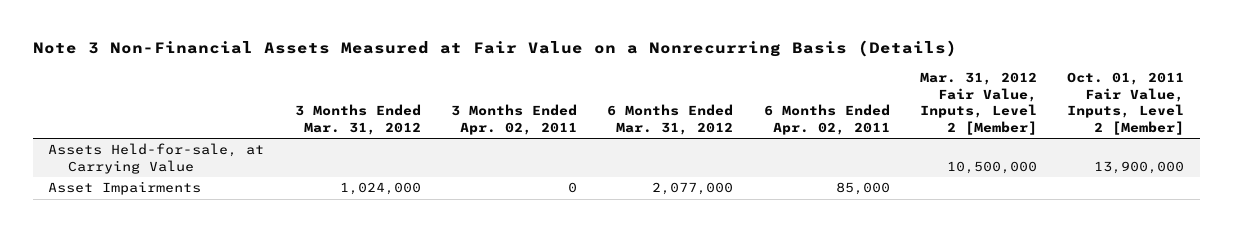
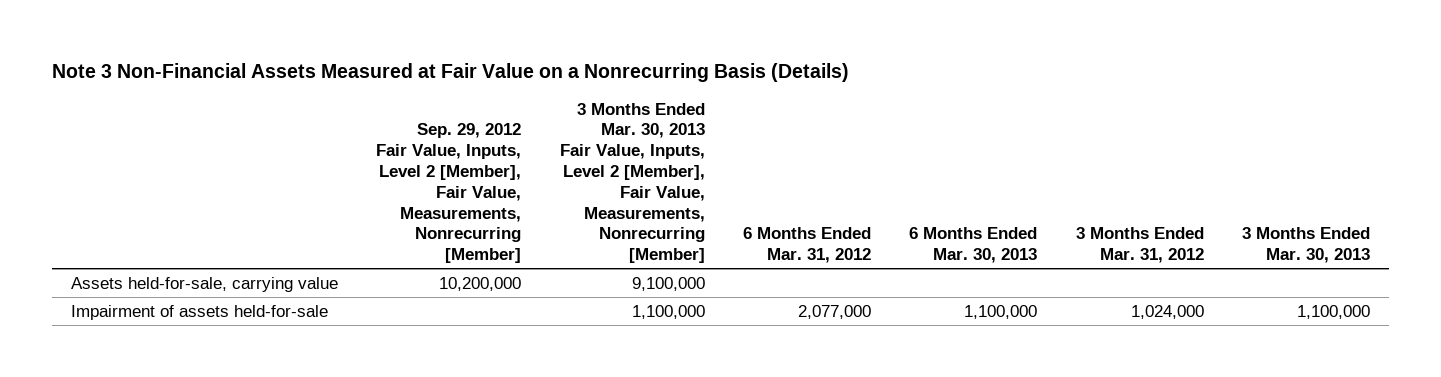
- | 3 Months Ended Mar. 31, 2012 | 3 Months Ended Apr. 02, 2011 | 6 Months Ended Mar. 31, 2012 | 6 Months Ended Apr. 02, 2011 | Mar. 31, 2012 Fair Value, Inputs, Level 2 [Member] | Oct. 01, 2011 Fair Value, Inputs, Level 2 [Member]
+ | Sep. 29, 2012 Fair Value, Inputs, Level 2 [Member], Fair Value, Measurements, Nonrecurring [Member] | 3 Months Ended Mar. 30, 2013 Fair Value, Inputs, Level 2 [Member], Fair Value, Measurements, Nonrecurring [Member] | 6 Months Ended Mar. 31, 2012 | 6 Months Ended Mar. 30, 2013 | 3 Months Ended Mar. 31, 2012 | 3 Months Ended Mar. 30, 2013
- Assets Held-for-sale, at Carrying Value | | | | | 10,500,000 | 13,900,000
- Asset Impairments | 1,024,000 | 0 | 2,077,000 | 85,000 | |
+ Assets held-for-sale, carrying value | 10,200,000 | 9,100,000 | | | |
+ Impairment of assets held-for-sale | | 1,100,000 | 2,077,000 | 1,100,000 | 1,024,000 | 1,100,000

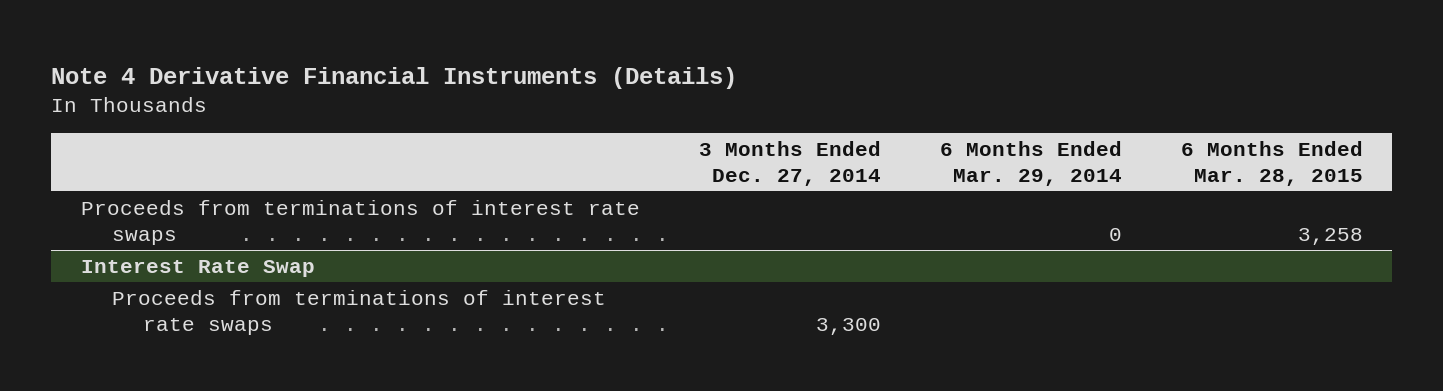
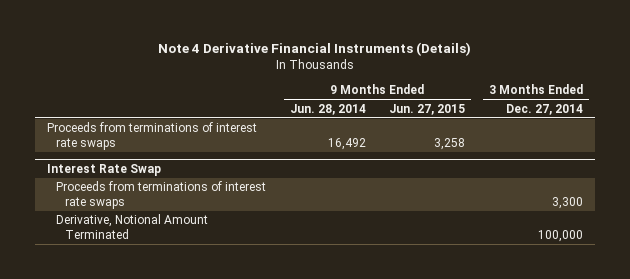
- | 3 Months Ended Dec. 27, 2014 | 6 Months Ended Mar. 29, 2014 | 6 Months Ended Mar. 28, 2015
+ | 9 Months Ended Jun. 28, 2014 | 9 Months Ended Jun. 27, 2015 | 3 Months Ended Dec. 27, 2014
@ Interest Rate Swap
+ Derivative, Notional Amount Terminated | | | 100,000

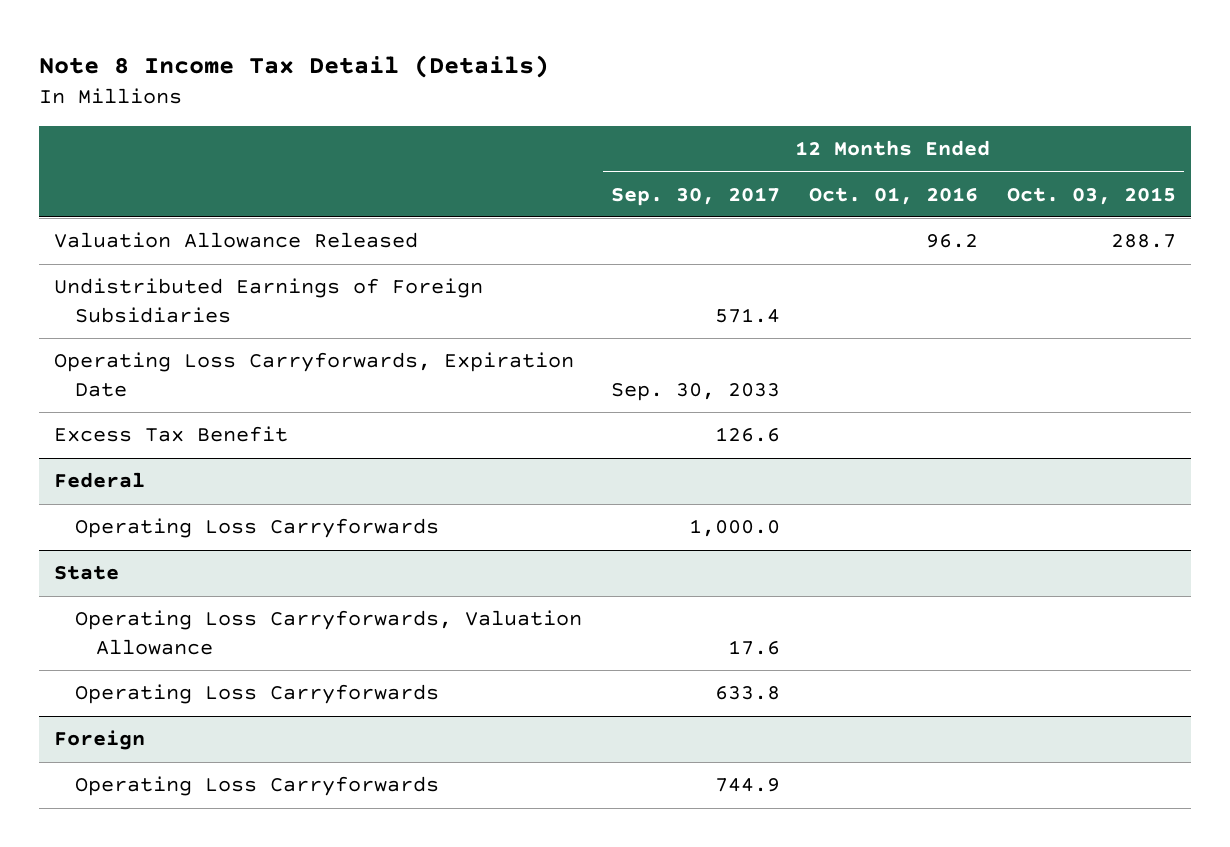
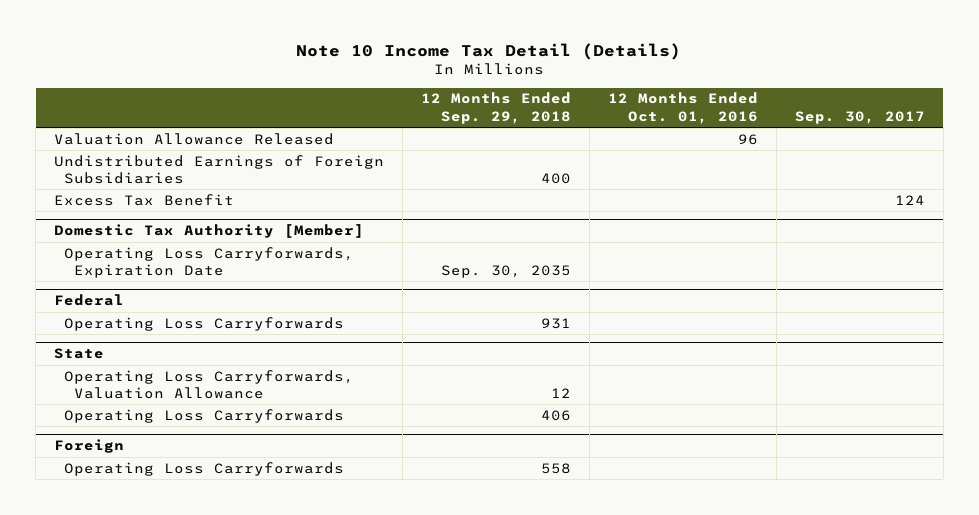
- Note 8 Income Tax Detail (Details)
+ Note 10 Income Tax Detail (Details)
- | 12 Months Ended Sep. 30, 2017 | 12 Months Ended Oct. 01, 2016 | 12 Months Ended Oct. 03, 2015
+ | 12 Months Ended Sep. 29, 2018 | 12 Months Ended Oct. 01, 2016 | Sep. 30, 2017
- Valuation Allowance Released | | 96.2 | 288.7
+ Valuation Allowance Released | | 96 |
- Operating Loss Carryforwards, Expiration Date | Sep. 30, 2033 | |
+ Domestic Tax Authority [Member]
+ Operating Loss Carryforwards, Expiration Date | Sep. 30, 2035 | |

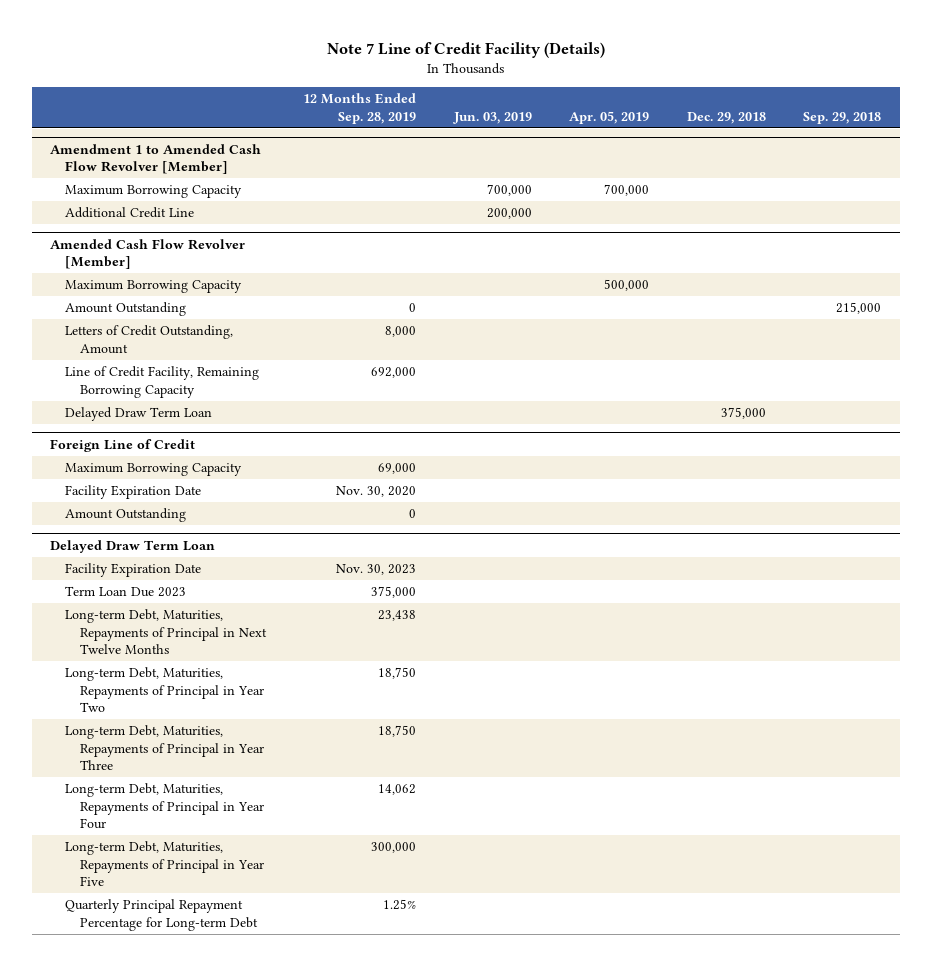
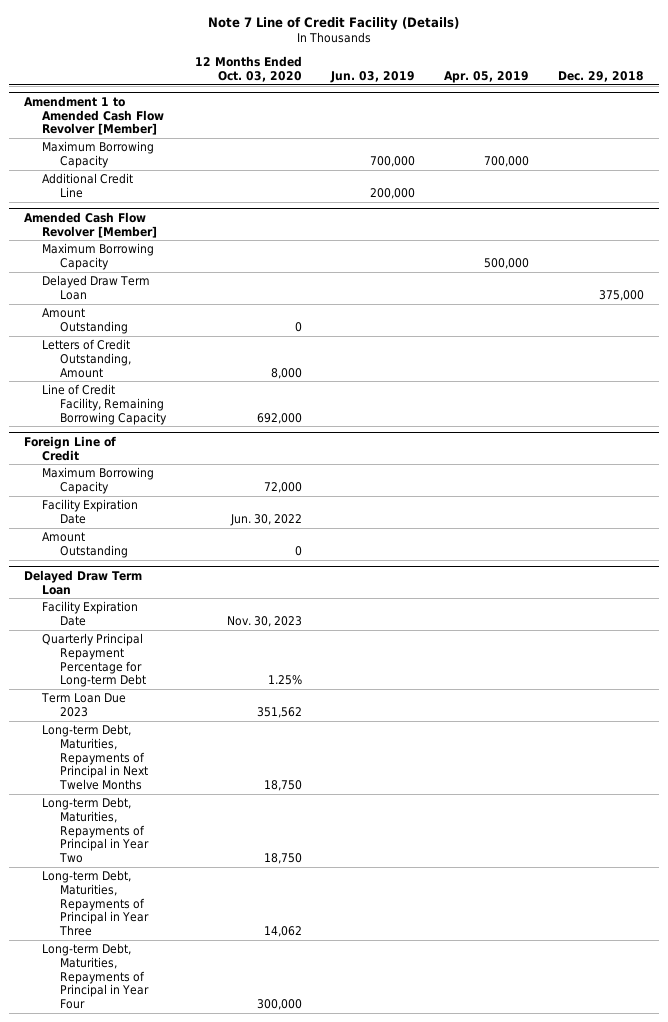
- | 12 Months Ended Sep. 28, 2019 | Jun. 03, 2019 | Apr. 05, 2019 | Dec. 29, 2018 | Sep. 29, 2018
+ | 12 Months Ended Oct. 03, 2020 | Jun. 03, 2019 | Apr. 05, 2019 | Dec. 29, 2018
@ Amended Cash Flow Revolver [Member]
moved up: Delayed Draw Term Loan | | | | 375,000
@ Delayed Draw Term Loan
moved up: Quarterly Principal Repayment Percentage for Long-term Debt | 1.25% | | |
- Long-term Debt, Maturities, Repayments of Principal in Year Five | 300,000 | | | |

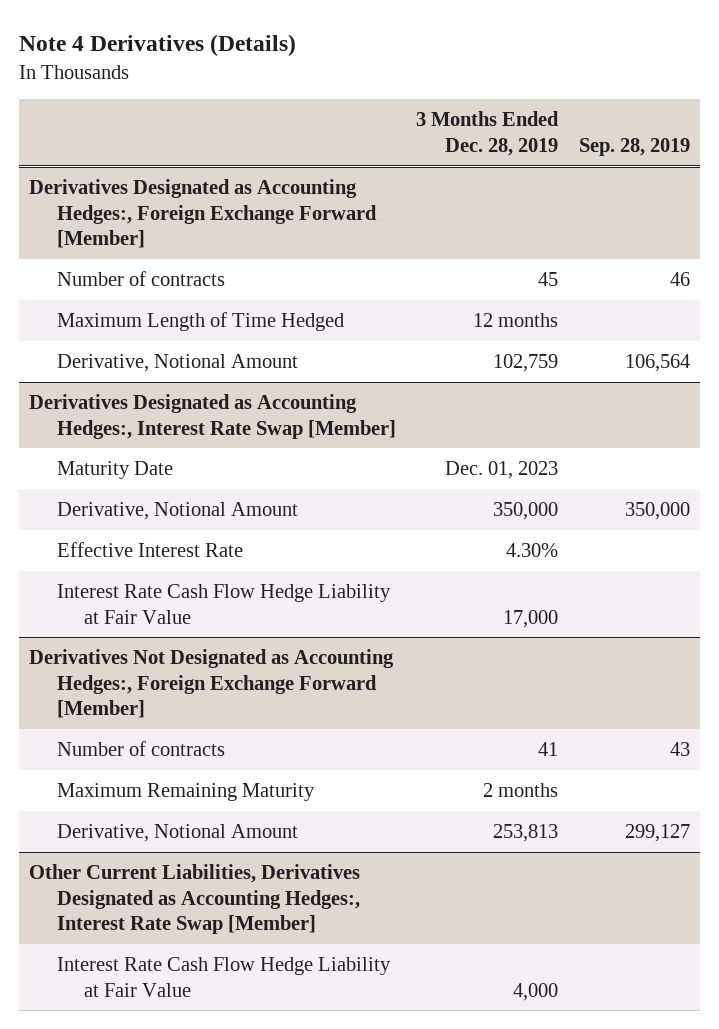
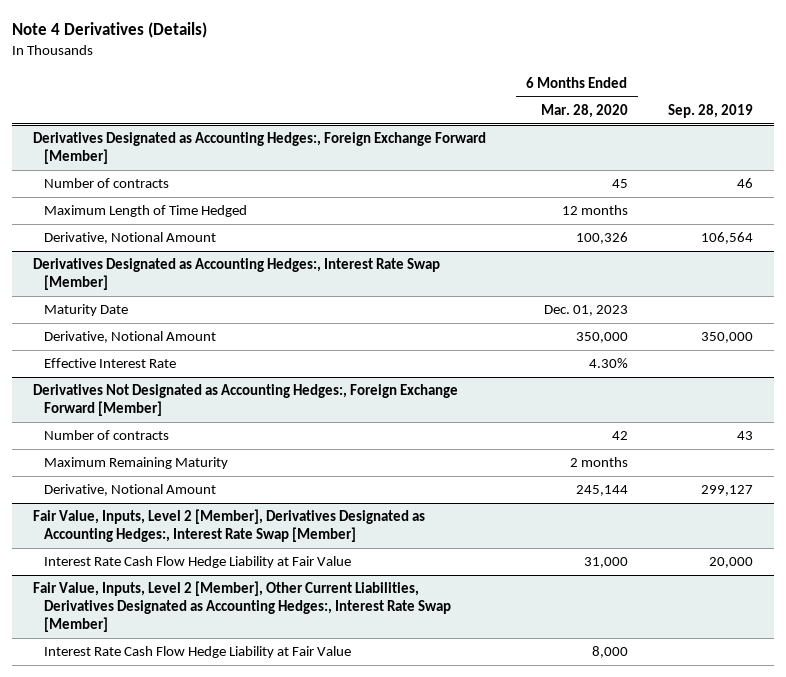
- | 3 Months Ended Dec. 28, 2019 | Sep. 28, 2019
+ | 6 Months Ended Mar. 28, 2020 | Sep. 28, 2019
@ Derivatives Designated as Accounting Hedges:, Interest Rate Swap [Member]
- Interest Rate Cash Flow Hedge Liability at Fair Value | 17,000 |
- Other Current Liabilities, Derivatives Designated as Accounting Hedges:, Interest Rate Swap [Member]
+ Fair Value, Inputs, Level 2 [Member], Derivatives Designated as Accounting Hedges:, Interest Rate Swap [Member]
+ Interest Rate Cash Flow Hedge Liability at Fair Value | 31,000 | 20,000
+ Fair Value, Inputs, Level 2 [Member], Other Current Liabilities, Derivatives Designated as Accounting Hedges:, Interest Rate Swap [Member]

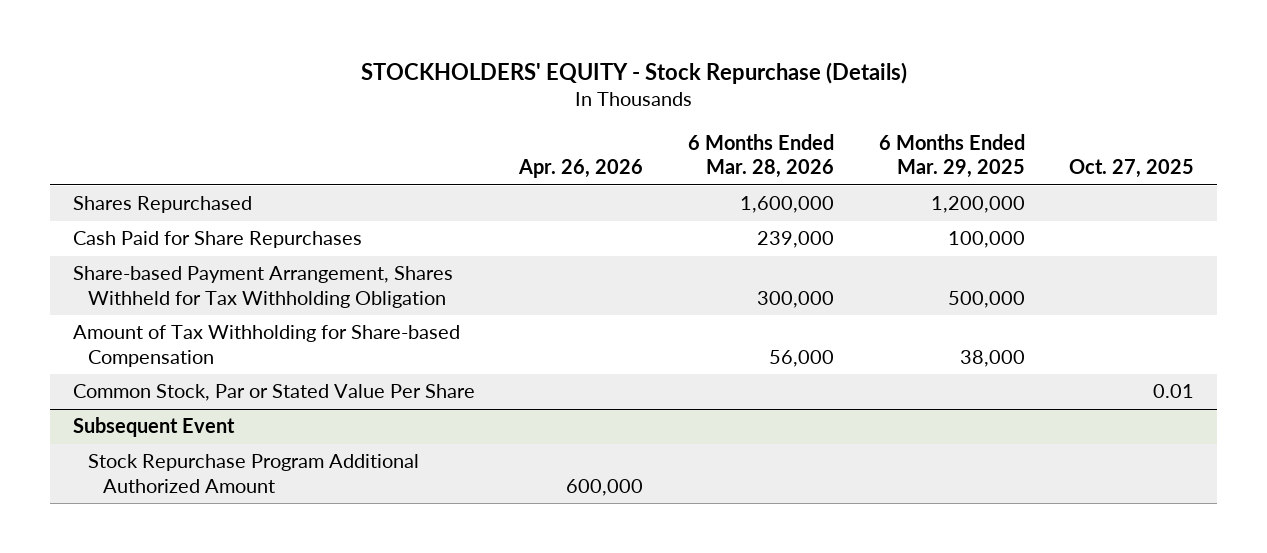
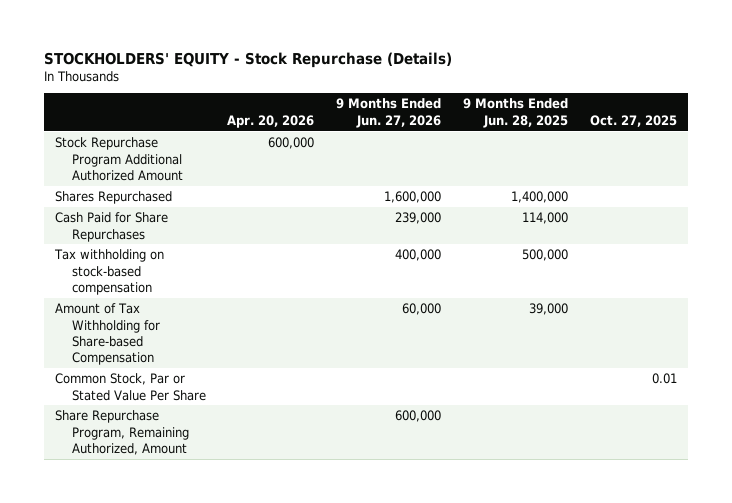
- | Apr. 26, 2026 | 6 Months Ended Mar. 28, 2026 | 6 Months Ended Mar. 29, 2025 | Oct. 27, 2025
+ | Apr. 20, 2026 | 9 Months Ended Jun. 27, 2026 | 9 Months Ended Jun. 28, 2025 | Oct. 27, 2025
+ Stock Repurchase Program Additional Authorized Amount | 600,000 | | |
- Share-based Payment Arrangement, Shares Withheld for Tax Withholding Obligation | | 300,000 | 500,000 |
+ Tax withholding on stock-based compensation | | 400,000 | 500,000 |
- Subsequent Event
- Stock Repurchase Program Additional Authorized Amount | 600,000 | | |
+ Share Repurchase Program, Remaining Authorized, Amount | | 600,000 | |

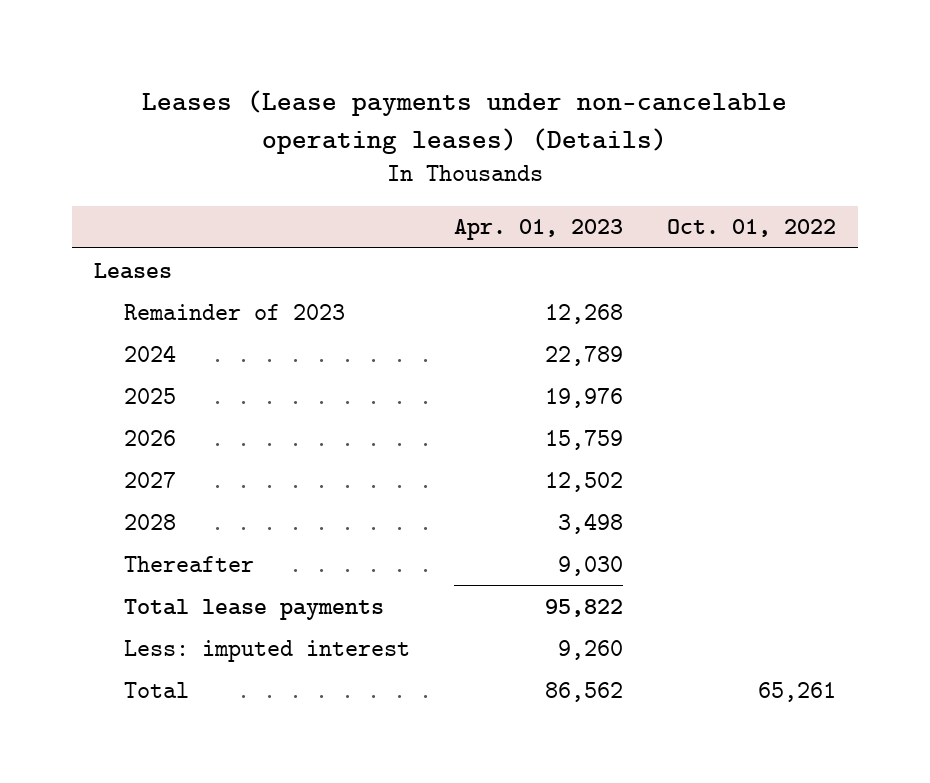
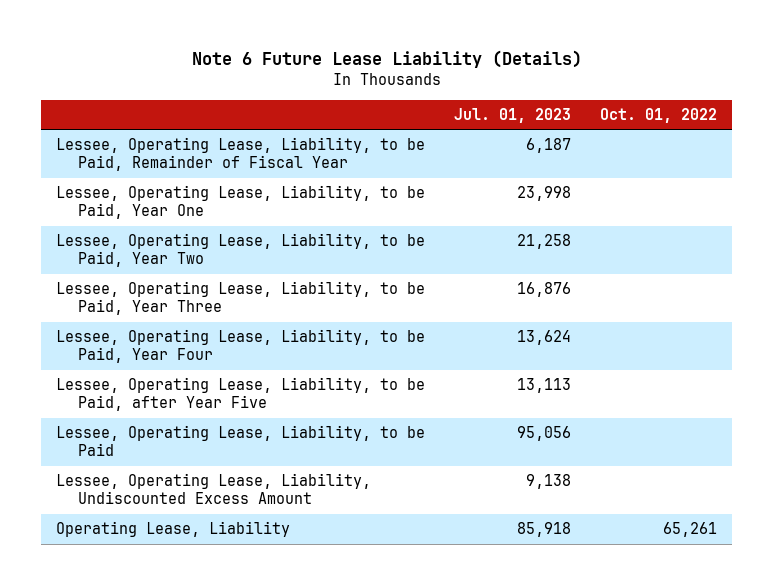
- Leases (Lease payments under non-cancelable operating leases) (Details)
+ Note 6 Future Lease Liability (Details)
- | Apr. 01, 2023 | Oct. 01, 2022
+ | Jul. 01, 2023 | Oct. 01, 2022
- Leases
- Remainder of 2023 | 12,268 |
- 2024 | 22,789 |
- 2025 | 19,976 |
- 2026 | 15,759 |
- 2027 | 12,502 |
- 2028 | 3,498 |
- Thereafter | 9,030 |
- Total lease payments | 95,822 |
- Less: imputed interest | 9,260 |
- Total | 86,562 | 65,261
+ Lessee, Operating Lease, Liability, to be Paid, Remainder of Fiscal Year | 6,187 |
+ Lessee, Operating Lease, Liability, to be Paid, Year One | 23,998 |
+ Lessee, Operating Lease, Liability, to be Paid, Year Two | 21,258 |
+ Lessee, Operating Lease, Liability, to be Paid, Year Three | 16,876 |
+ Lessee, Operating Lease, Liability, to be Paid, Year Four | 13,624 |
+ Lessee, Operating Lease, Liability, to be Paid, after Year Five | 13,113 |
+ Lessee, Operating Lease, Liability, to be Paid | 95,056 |
+ Lessee, Operating Lease, Liability, Undiscounted Excess Amount | 9,138 |
+ Operating Lease, Liability | 85,918 | 65,261

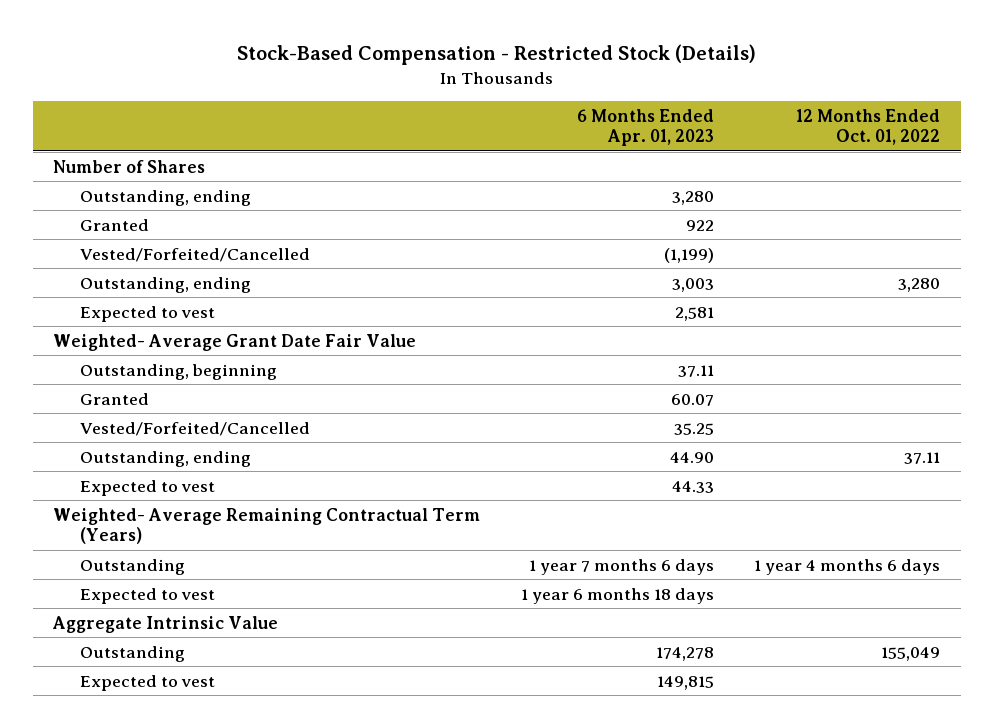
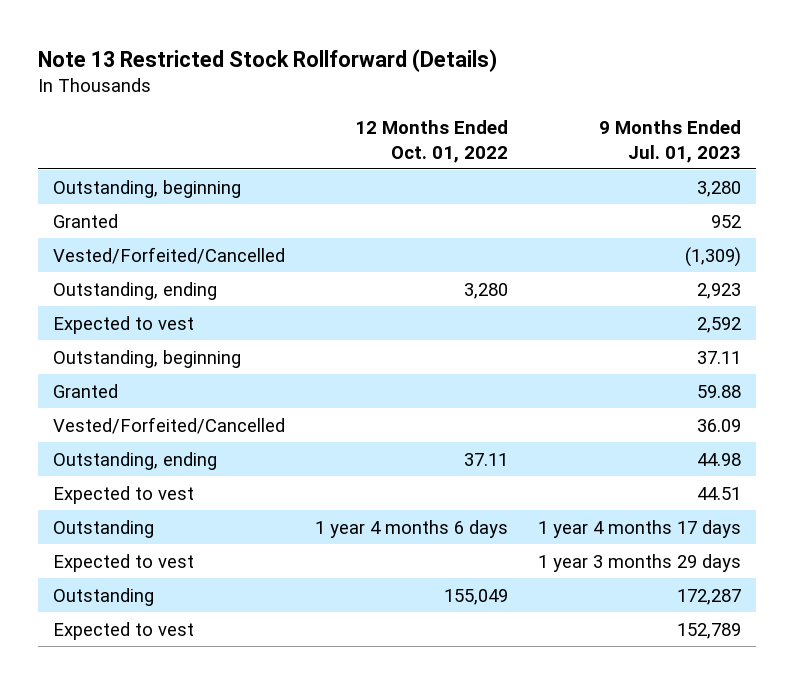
- Stock-Based Compensation - Restricted Stock (Details)
+ Note 13 Restricted Stock Rollforward (Details)
- | 6 Months Ended Apr. 01, 2023 | 12 Months Ended Oct. 01, 2022
+ | 12 Months Ended Oct. 01, 2022 | 9 Months Ended Jul. 01, 2023
- Number of Shares
- Outstanding, ending | 3,280 |
+ Outstanding, beginning | | 3,280
- Weighted- Average Grant Date Fair Value
- Weighted- Average Remaining Contractual Term (Years)
- Aggregate Intrinsic Value

